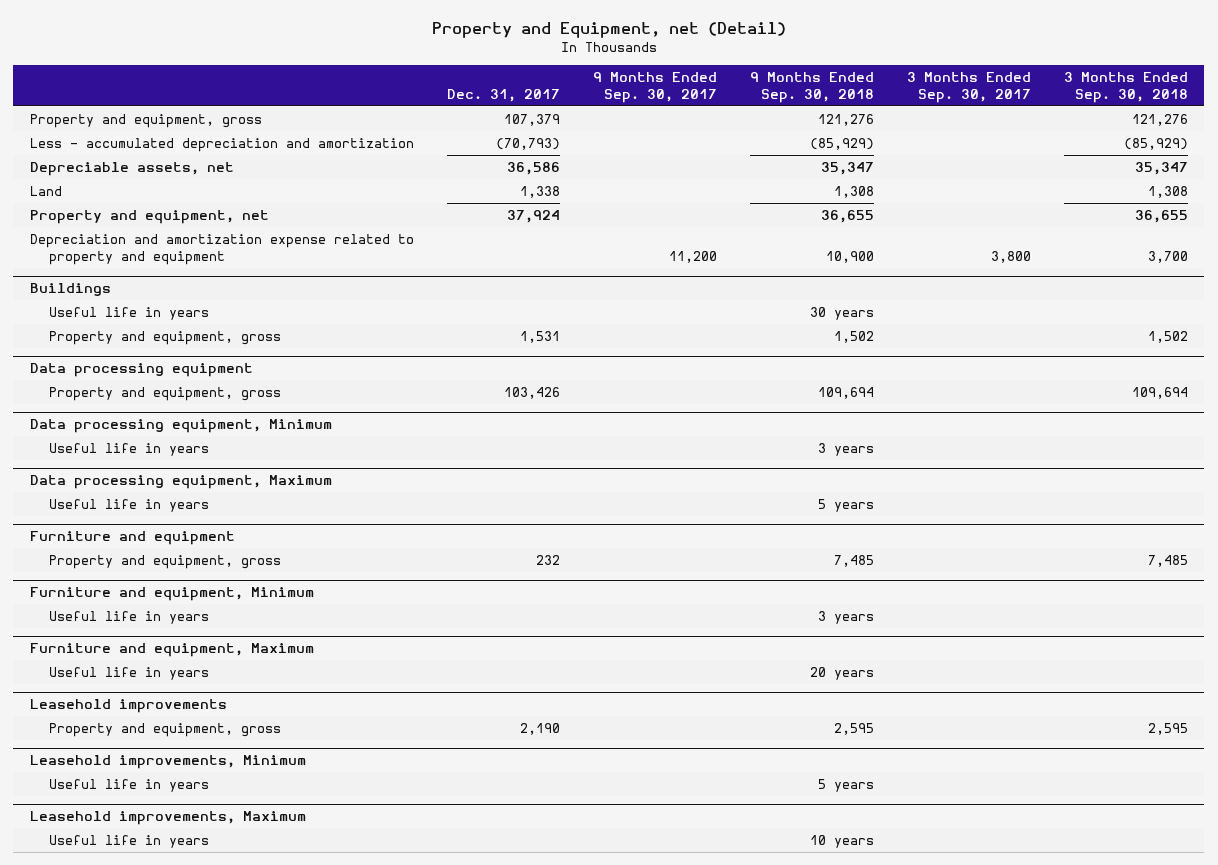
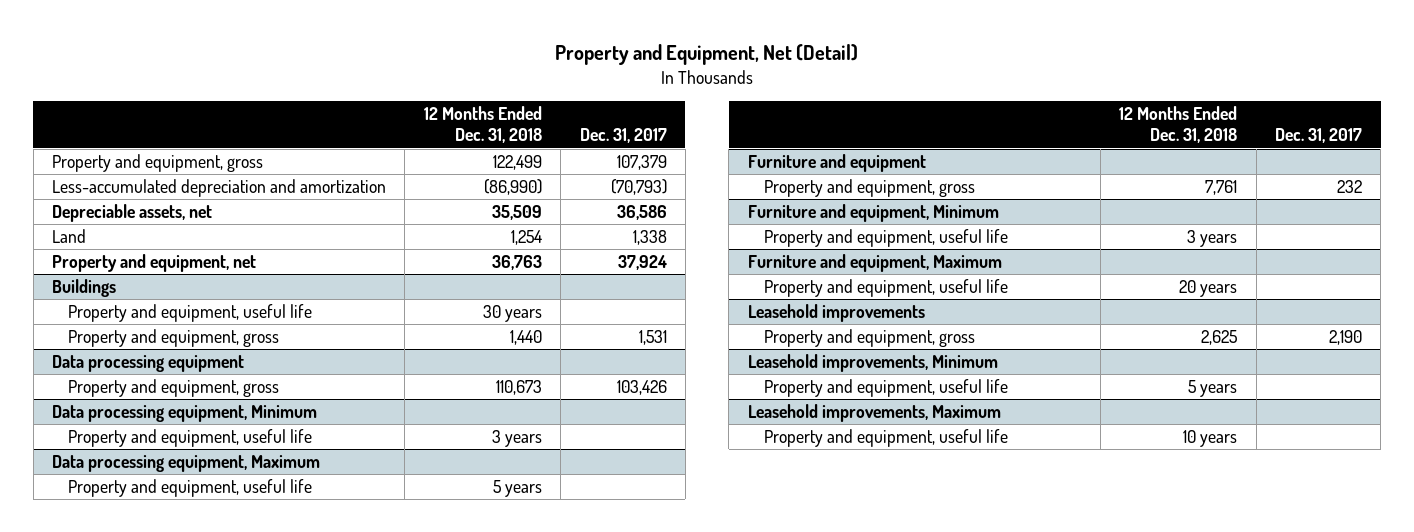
- Property and Equipment, net (Detail)
+ Property and Equipment, Net (Detail)
- | Dec. 31, 2017 | 9 Months Ended Sep. 30, 2017 | 9 Months Ended Sep. 30, 2018 | 3 Months Ended Sep. 30, 2017 | 3 Months Ended Sep. 30, 2018
+ | 12 Months Ended Dec. 31, 2018 | Dec. 31, 2017
- Less - accumulated depreciation and amortization | (70,793) | | (85,929) | | (85,929)
+ Less-accumulated depreciation and amortization | (86,990) | (70,793)
- Depreciation and amortization expense related to property and equipment | | 11,200 | 10,900 | 3,800 | 3,700
@ Buildings
- Useful life in years | | | 30 years | |
+ Property and equipment, useful life | 30 years |
@ Data processing equipment, Minimum
- Useful life in years | | | 3 years | |
+ Property and equipment, useful life | 3 years |
@ Data processing equipment, Maximum
- Useful life in years | | | 5 years | |
+ Property and equipment, useful life | 5 years |
@ Furniture and equipment, Minimum
- Useful life in years | | | 3 years | |
+ Property and equipment, useful life | 3 years |
@ Furniture and equipment, Maximum
- Useful life in years | | | 20 years | |
+ Property and equipment, useful life | 20 years |
@ Leasehold improvements, Minimum
- Useful life in years | | | 5 years | |
+ Property and equipment, useful life | 5 years |
@ Leasehold improvements, Maximum
- Useful life in years | | | 10 years | |
+ Property and equipment, useful life | 10 years |

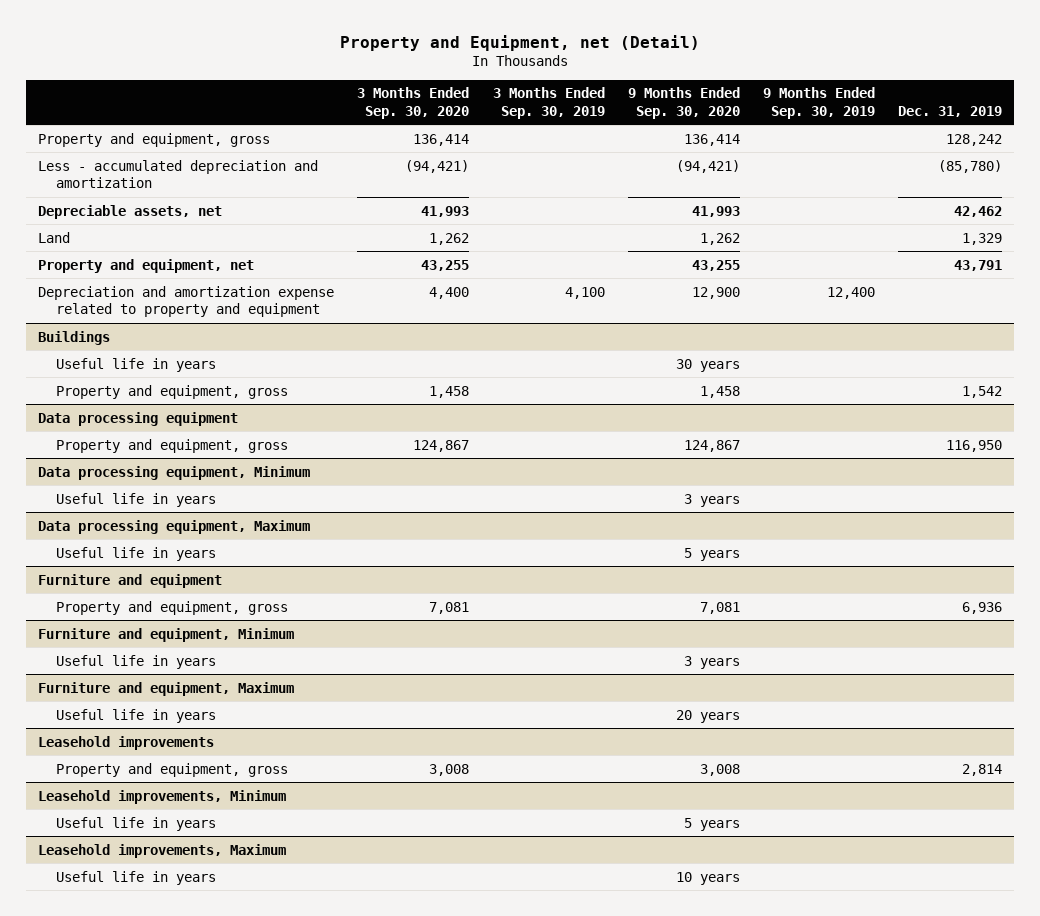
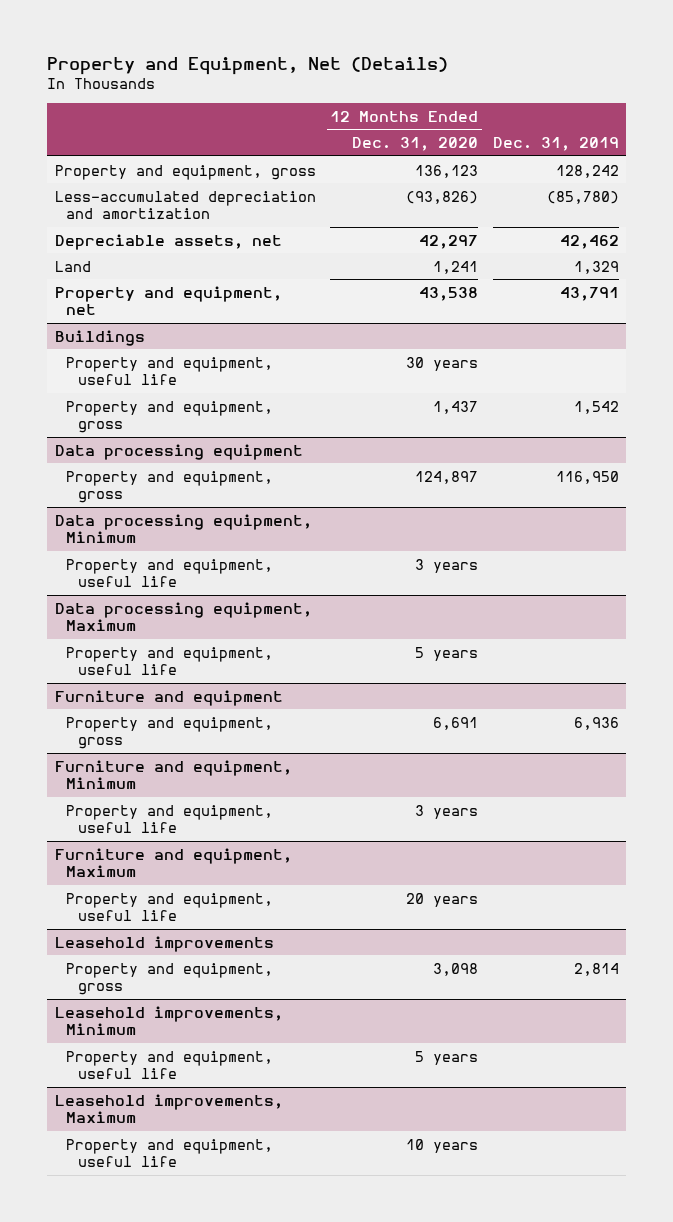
- Property and Equipment, net (Detail)
+ Property and Equipment, Net (Details)
- | 3 Months Ended Sep. 30, 2020 | 3 Months Ended Sep. 30, 2019 | 9 Months Ended Sep. 30, 2020 | 9 Months Ended Sep. 30, 2019 | Dec. 31, 2019
+ | 12 Months Ended Dec. 31, 2020 | Dec. 31, 2019
- Less - accumulated depreciation and amortization | (94,421) | | (94,421) | | (85,780)
+ Less-accumulated depreciation and amortization | (93,826) | (85,780)
- Depreciation and amortization expense related to property and equipment | 4,400 | 4,100 | 12,900 | 12,400 |
@ Buildings
- Useful life in years | | | 30 years | |
+ Property and equipment, useful life | 30 years |
@ Data processing equipment, Minimum
- Useful life in years | | | 3 years | |
+ Property and equipment, useful life | 3 years |
@ Data processing equipment, Maximum
- Useful life in years | | | 5 years | |
+ Property and equipment, useful life | 5 years |
@ Furniture and equipment, Minimum
- Useful life in years | | | 3 years | |
+ Property and equipment, useful life | 3 years |
@ Furniture and equipment, Maximum
- Useful life in years | | | 20 years | |
+ Property and equipment, useful life | 20 years |
@ Leasehold improvements, Minimum
- Useful life in years | | | 5 years | |
+ Property and equipment, useful life | 5 years |
@ Leasehold improvements, Maximum
- Useful life in years | | | 10 years | |
+ Property and equipment, useful life | 10 years |

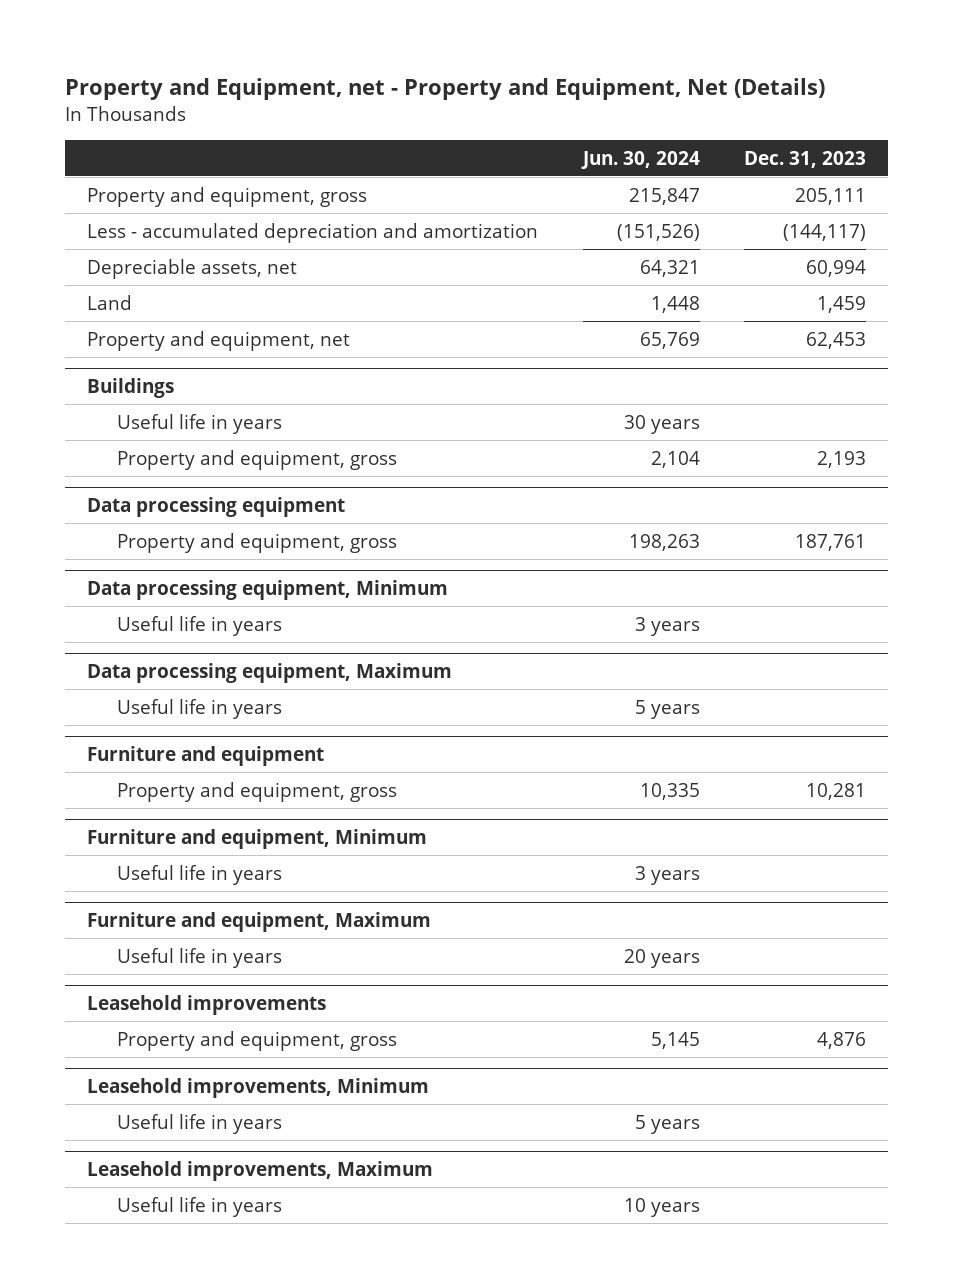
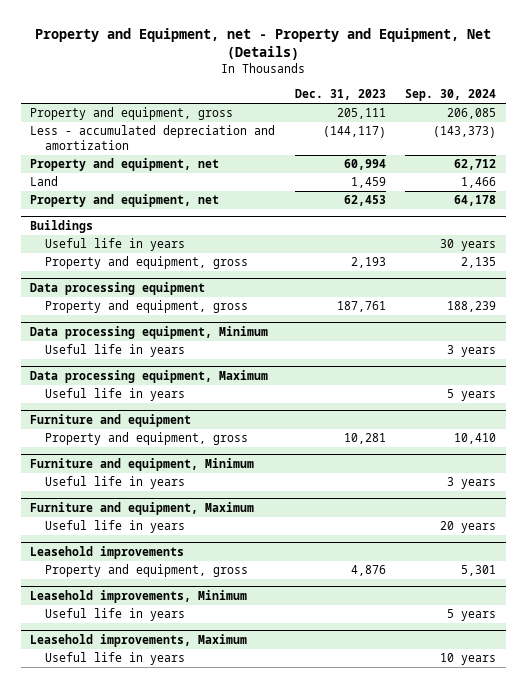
- | Jun. 30, 2024 | Dec. 31, 2023
+ | Dec. 31, 2023 | Sep. 30, 2024
- Depreciable assets, net | 64,321 | 60,994
+ Property and equipment, net | 60,994 | 62,712

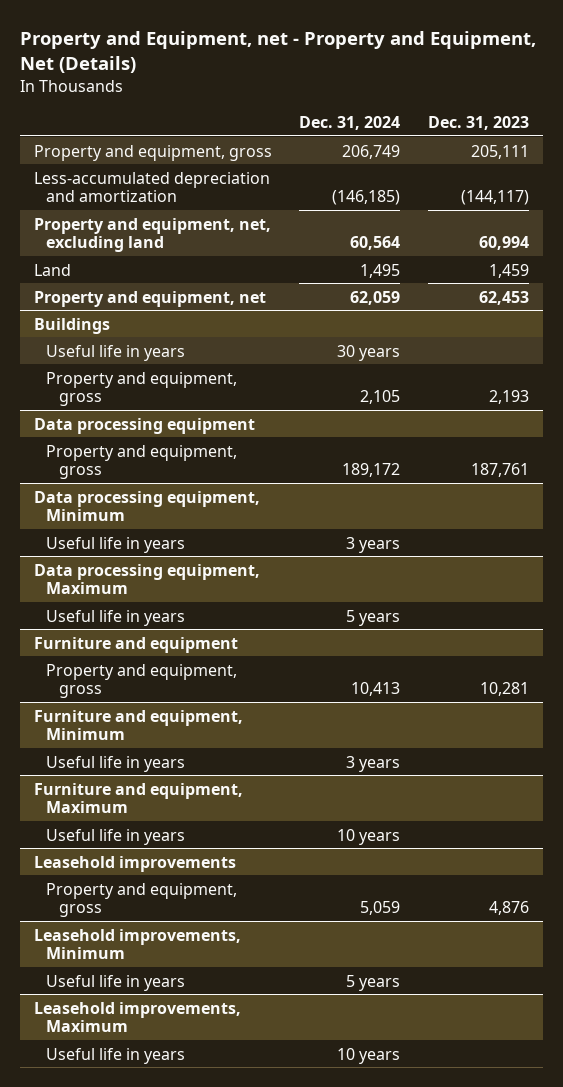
- | Dec. 31, 2023 | Sep. 30, 2024
+ | Dec. 31, 2024 | Dec. 31, 2023
- Less - accumulated depreciation and amortization | (144,117) | (143,373)
- Property and equipment, net | 60,994 | 62,712
+ Less-accumulated depreciation and amortization | (146,185) | (144,117)
+ Property and equipment, net, excluding land | 60,564 | 60,994

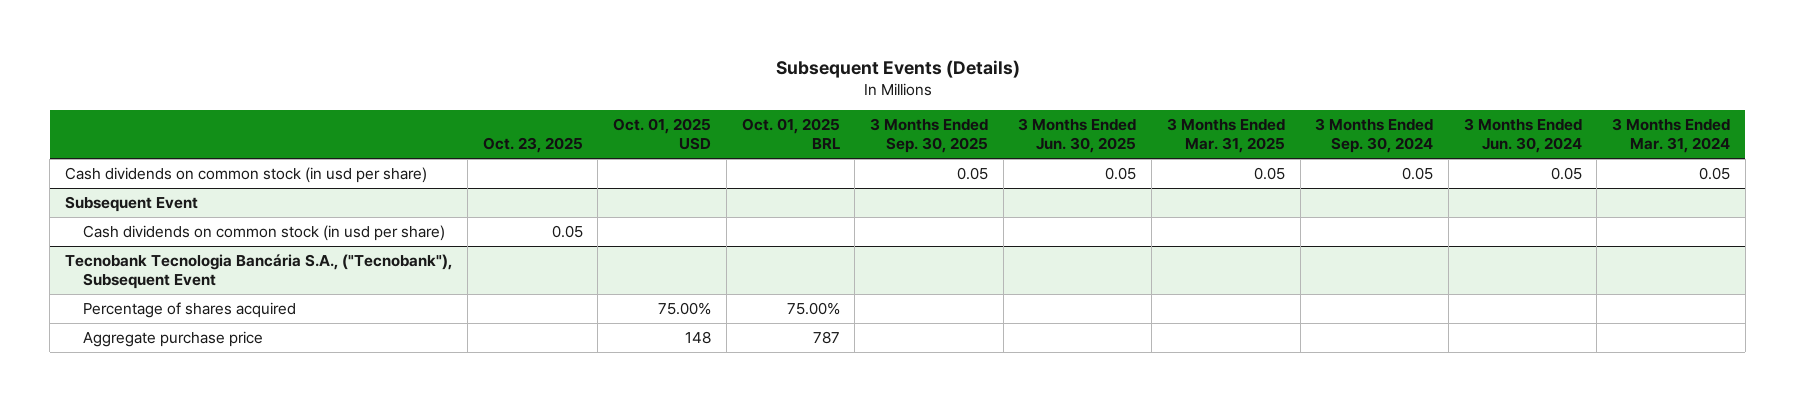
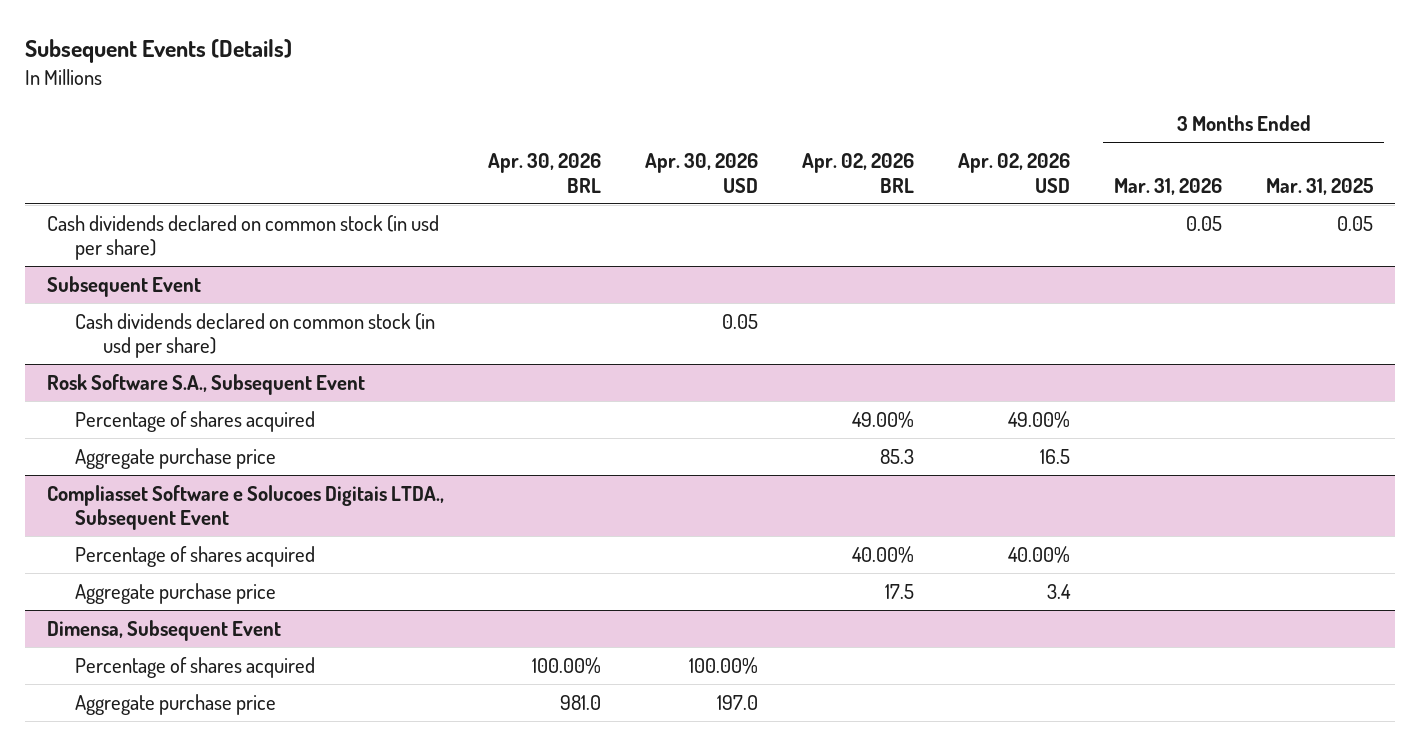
- | Oct. 23, 2025 | Oct. 01, 2025 USD | Oct. 01, 2025 BRL | 3 Months Ended Sep. 30, 2025 | 3 Months Ended Jun. 30, 2025 | 3 Months Ended Mar. 31, 2025 | 3 Months Ended Sep. 30, 2024 | 3 Months Ended Jun. 30, 2024 | 3 Months Ended Mar. 31, 2024
+ | Apr. 30, 2026 BRL | Apr. 30, 2026 USD | Apr. 02, 2026 BRL | Apr. 02, 2026 USD | 3 Months Ended Mar. 31, 2026 | 3 Months Ended Mar. 31, 2025
- Cash dividends on common stock (in usd per share) | | | | 0.05 | 0.05 | 0.05 | 0.05 | 0.05 | 0.05
+ Cash dividends declared on common stock (in usd per share) | | | | | 0.05 | 0.05
@ Subsequent Event
- Cash dividends on common stock (in usd per share) | 0.05 | | | | | | | |
- Tecnobank Tecnologia Bancária S.A., ("Tecnobank"), Subsequent Event
- Percentage of shares acquired | | 75.00% | 75.00% | | | | | |
- Aggregate purchase price | | 148 | 787 | | | | | |
@ Subsequent Event
+ Cash dividends declared on common stock (in usd per share) | | 0.05 | | | |
+ Rosk Software S.A., Subsequent Event
+ Percentage of shares acquired | | | 49.00% | 49.00% | |
+ Aggregate purchase price | | | 85.3 | 16.5 | |
+ Compliasset Software e Solucoes Digitais LTDA., Subsequent Event
+ Percentage of shares acquired | | | 40.00% | 40.00% | |
+ Aggregate purchase price | | | 17.5 | 3.4 | |
+ Dimensa, Subsequent Event
+ Percentage of shares acquired | 100.00% | 100.00% | | | |
+ Aggregate purchase price | 981.0 | 197.0 | | | |

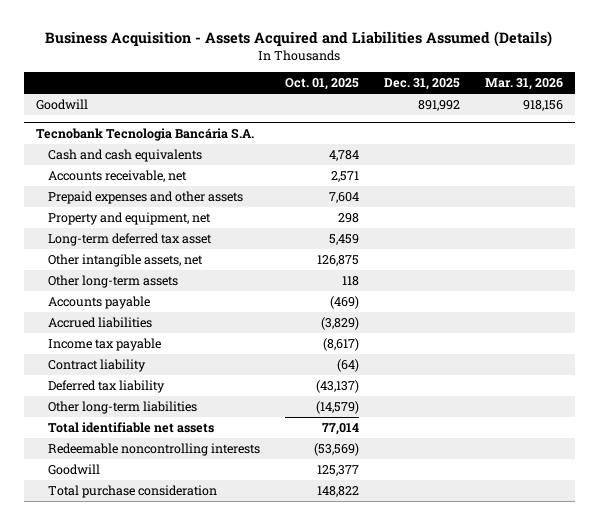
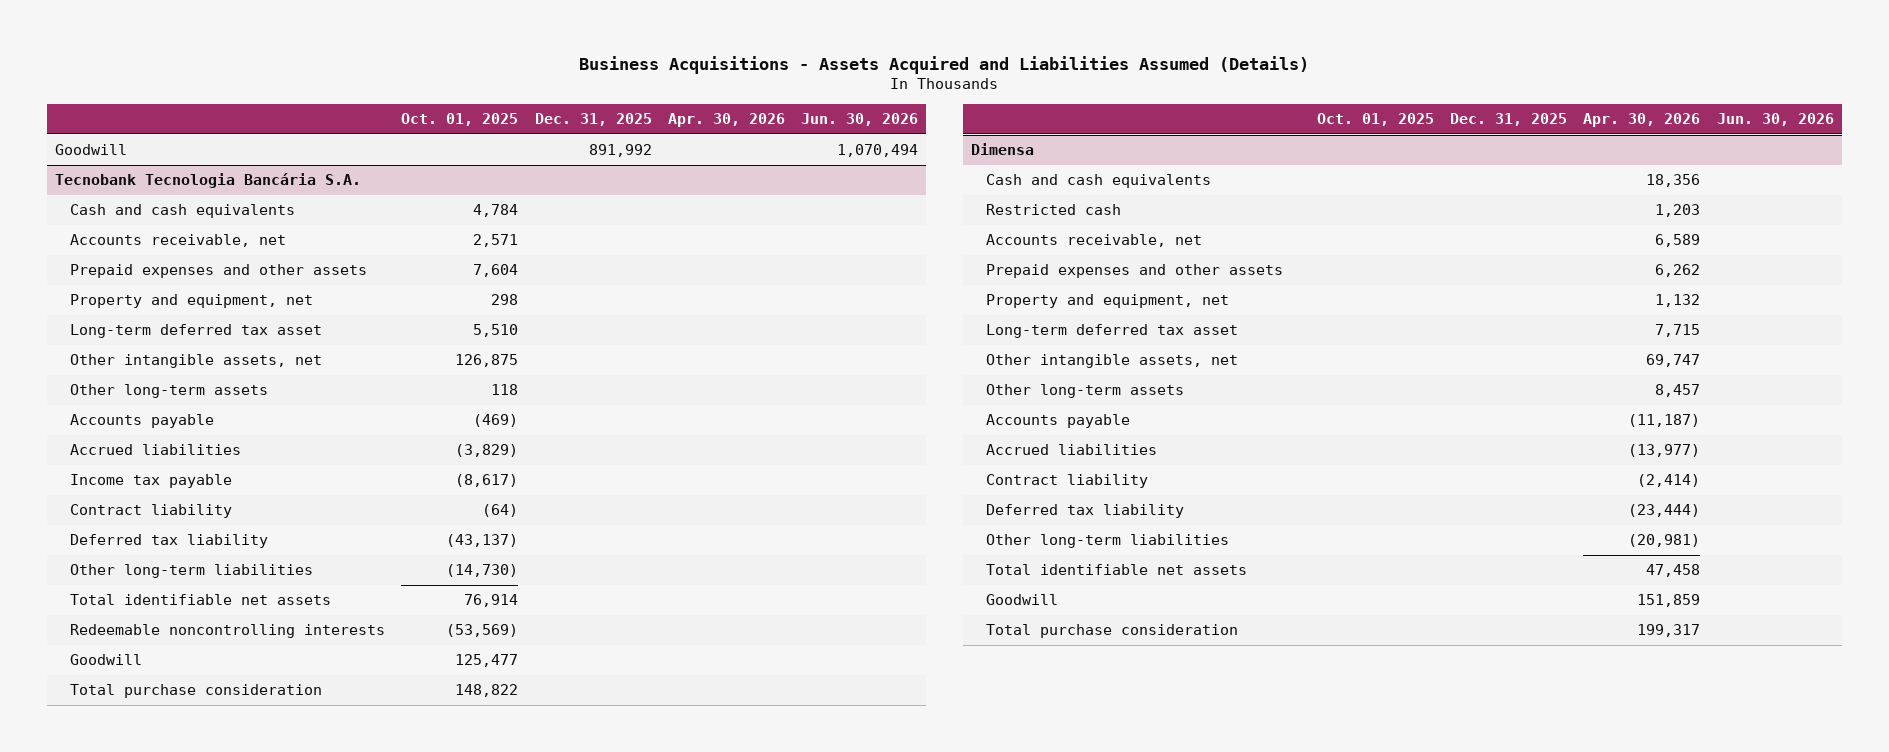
- Business Acquisition - Assets Acquired and Liabilities Assumed (Details)
+ Business Acquisitions - Assets Acquired and Liabilities Assumed (Details)
- | Oct. 01, 2025 | Dec. 31, 2025 | Mar. 31, 2026
+ | Oct. 01, 2025 | Dec. 31, 2025 | Apr. 30, 2026 | Jun. 30, 2026
@ Tecnobank Tecnologia Bancária S.A.
- Long-term deferred tax asset | 5,459 | |
+ Long-term deferred tax asset | 5,510 | | |
- Other long-term liabilities | (14,579) | |
- Total identifiable net assets | 77,014 | |
+ Other long-term liabilities | (14,730) | | |
+ Total identifiable net assets | 76,914 | | |
- Goodwill | 125,377 | |
+ Goodwill | 125,477 | | |
+ Dimensa
+ Cash and cash equivalents | | | 18,356 |
+ Restricted cash | | | 1,203 |
+ Accounts receivable, net | | | 6,589 |
+ Prepaid expenses and other assets | | | 6,262 |
+ Property and equipment, net | | | 1,132 |
+ Long-term deferred tax asset | | | 7,715 |
+ Other intangible assets, net | | | 69,747 |
+ Other long-term assets | | | 8,457 |
+ Accounts payable | | | (11,187) |
+ Accrued liabilities | | | (13,977) |
+ Contract liability | | | (2,414) |
+ Deferred tax liability | | | (23,444) |
+ Other long-term liabilities | | | (20,981) |
+ Total identifiable net assets | | | 47,458 |
+ Goodwill | | | 151,859 |
+ Total purchase consideration | | | 199,317 |

